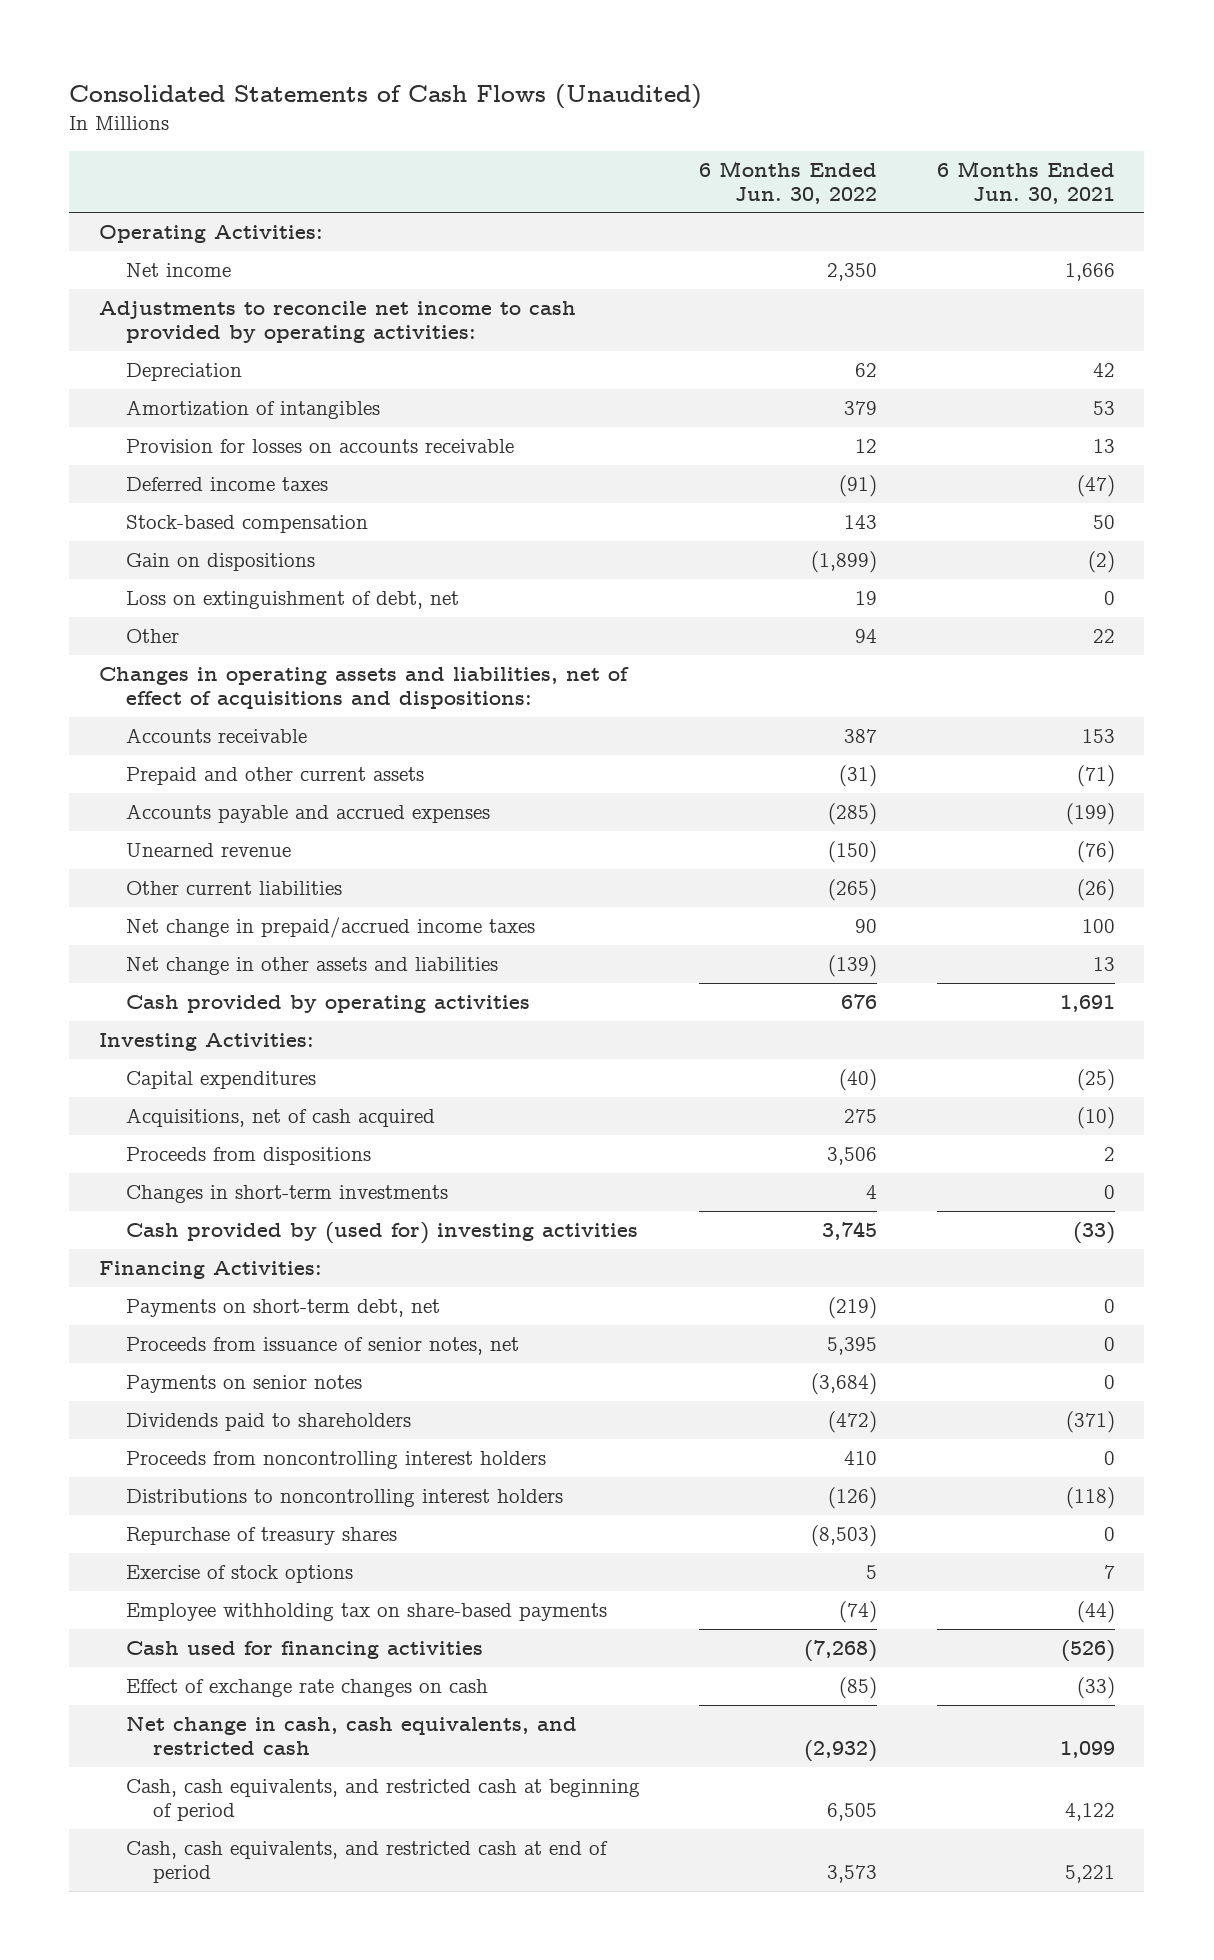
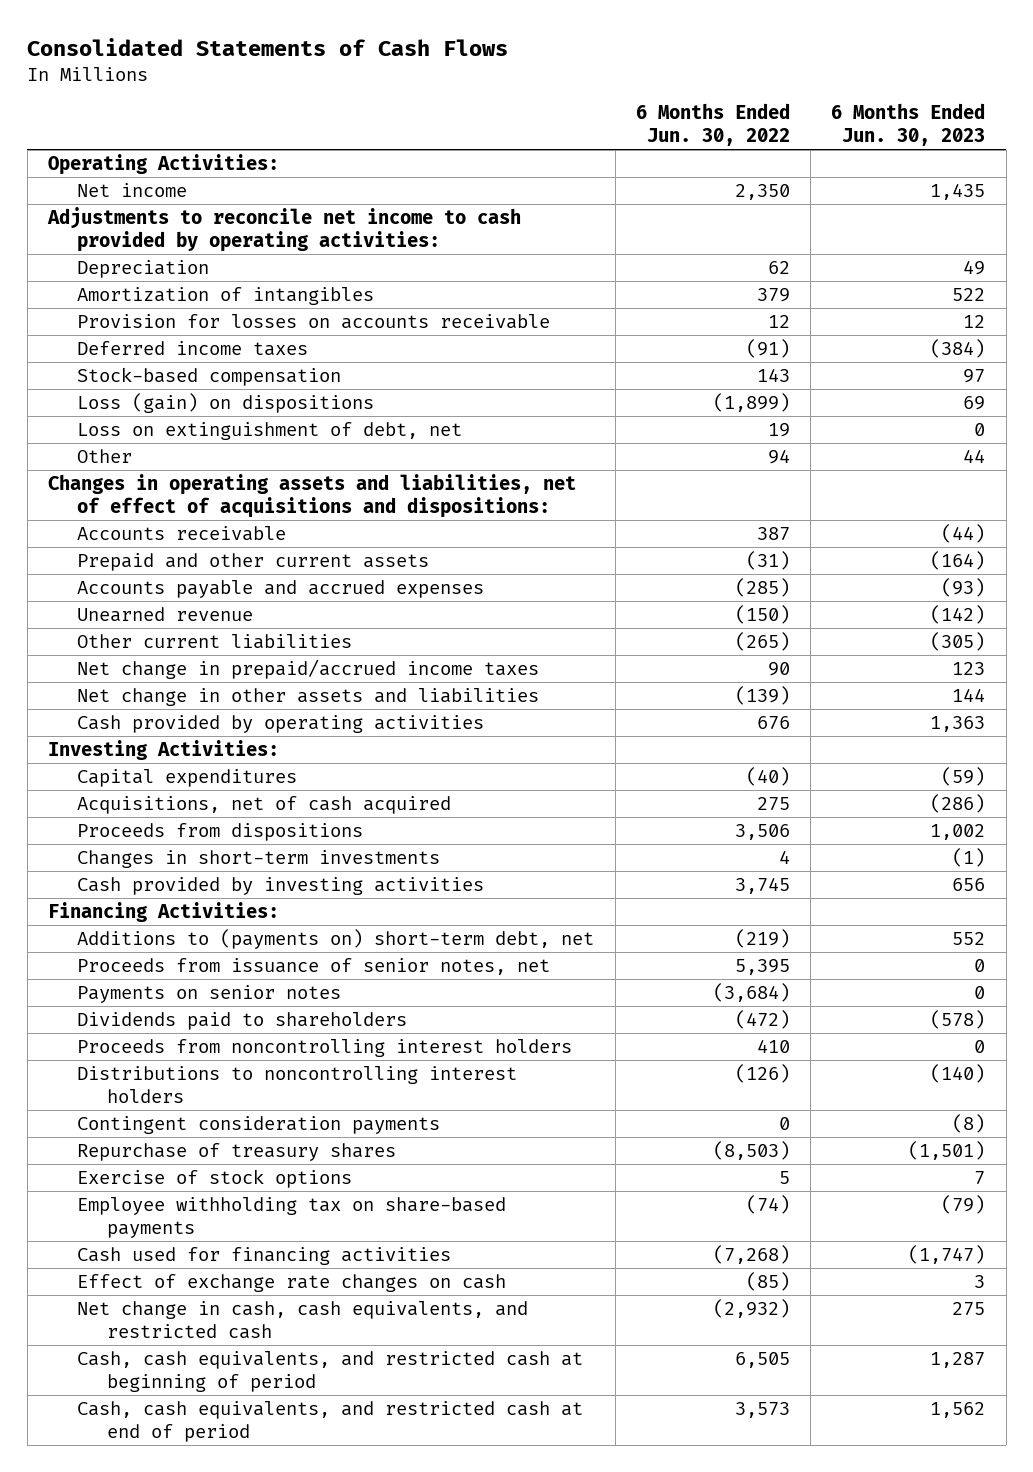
- Consolidated Statements of Cash Flows (Unaudited)
+ Consolidated Statements of Cash Flows
- | 6 Months Ended Jun. 30, 2022 | 6 Months Ended Jun. 30, 2021
+ | 6 Months Ended Jun. 30, 2022 | 6 Months Ended Jun. 30, 2023
- Gain on dispositions | (1,899) | (2)
+ Loss (gain) on dispositions | (1,899) | 69
- Cash provided by (used for) investing activities | 3,745 | (33)
+ Cash provided by investing activities | 3,745 | 656
- Payments on short-term debt, net | (219) | 0
+ Additions to (payments on) short-term debt, net | (219) | 552
+ Contingent consideration payments | 0 | (8)

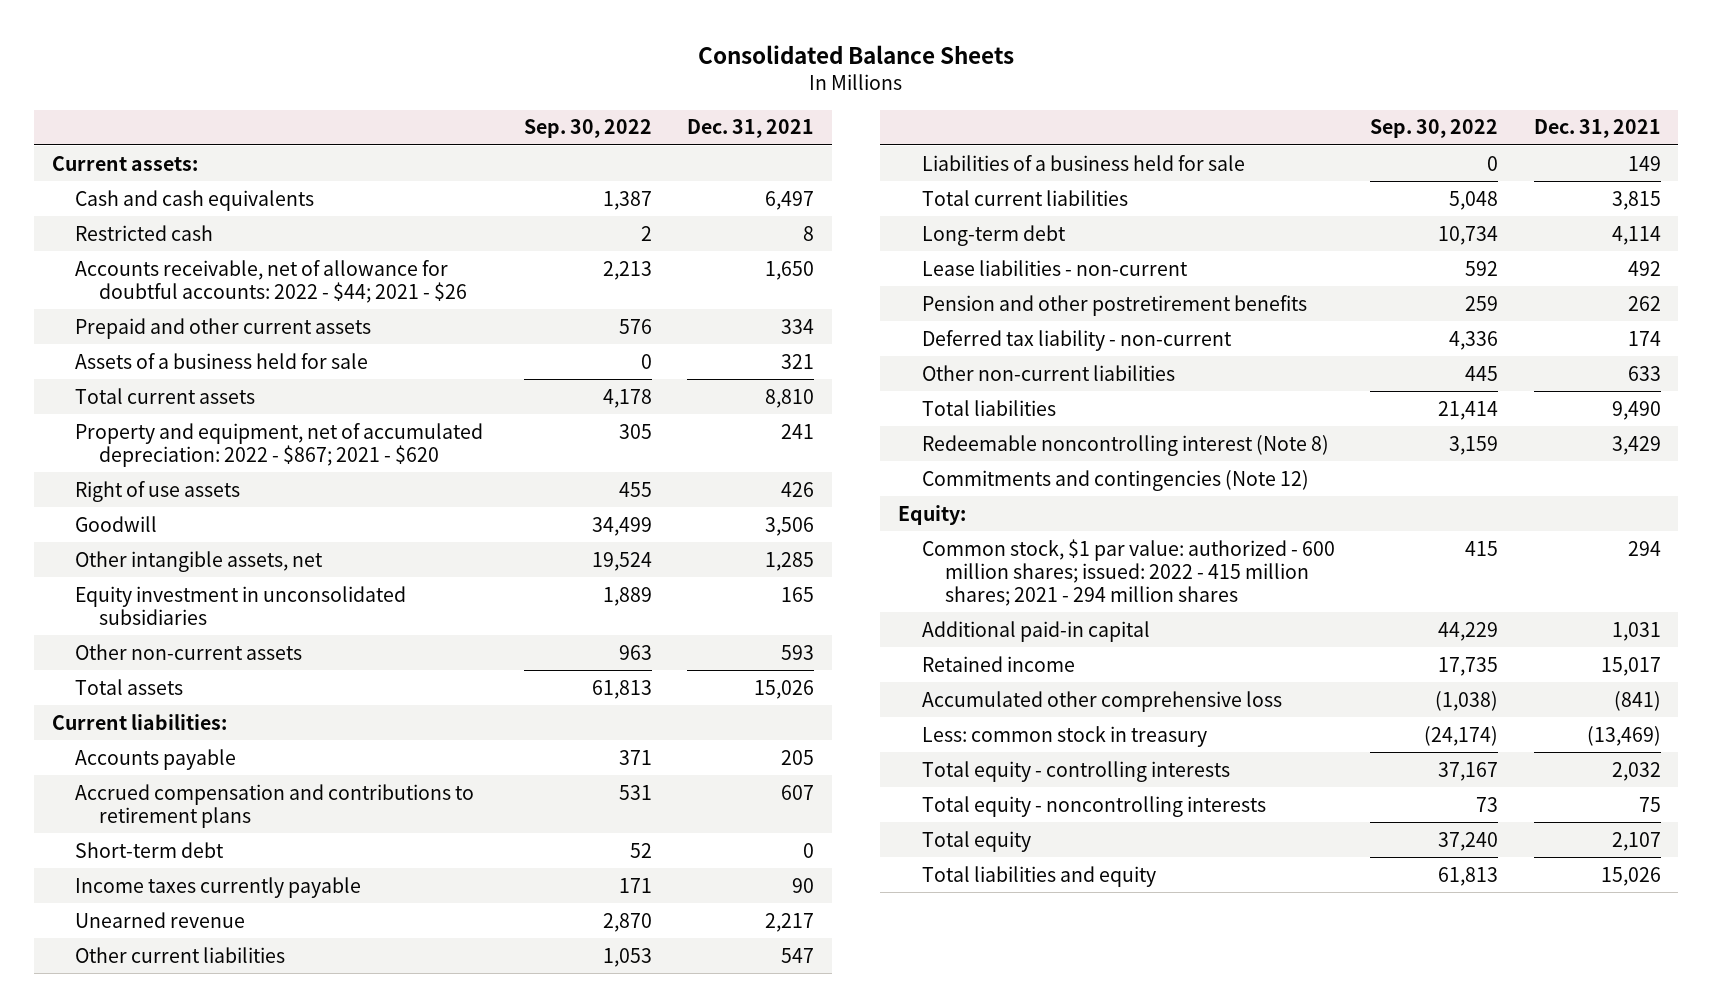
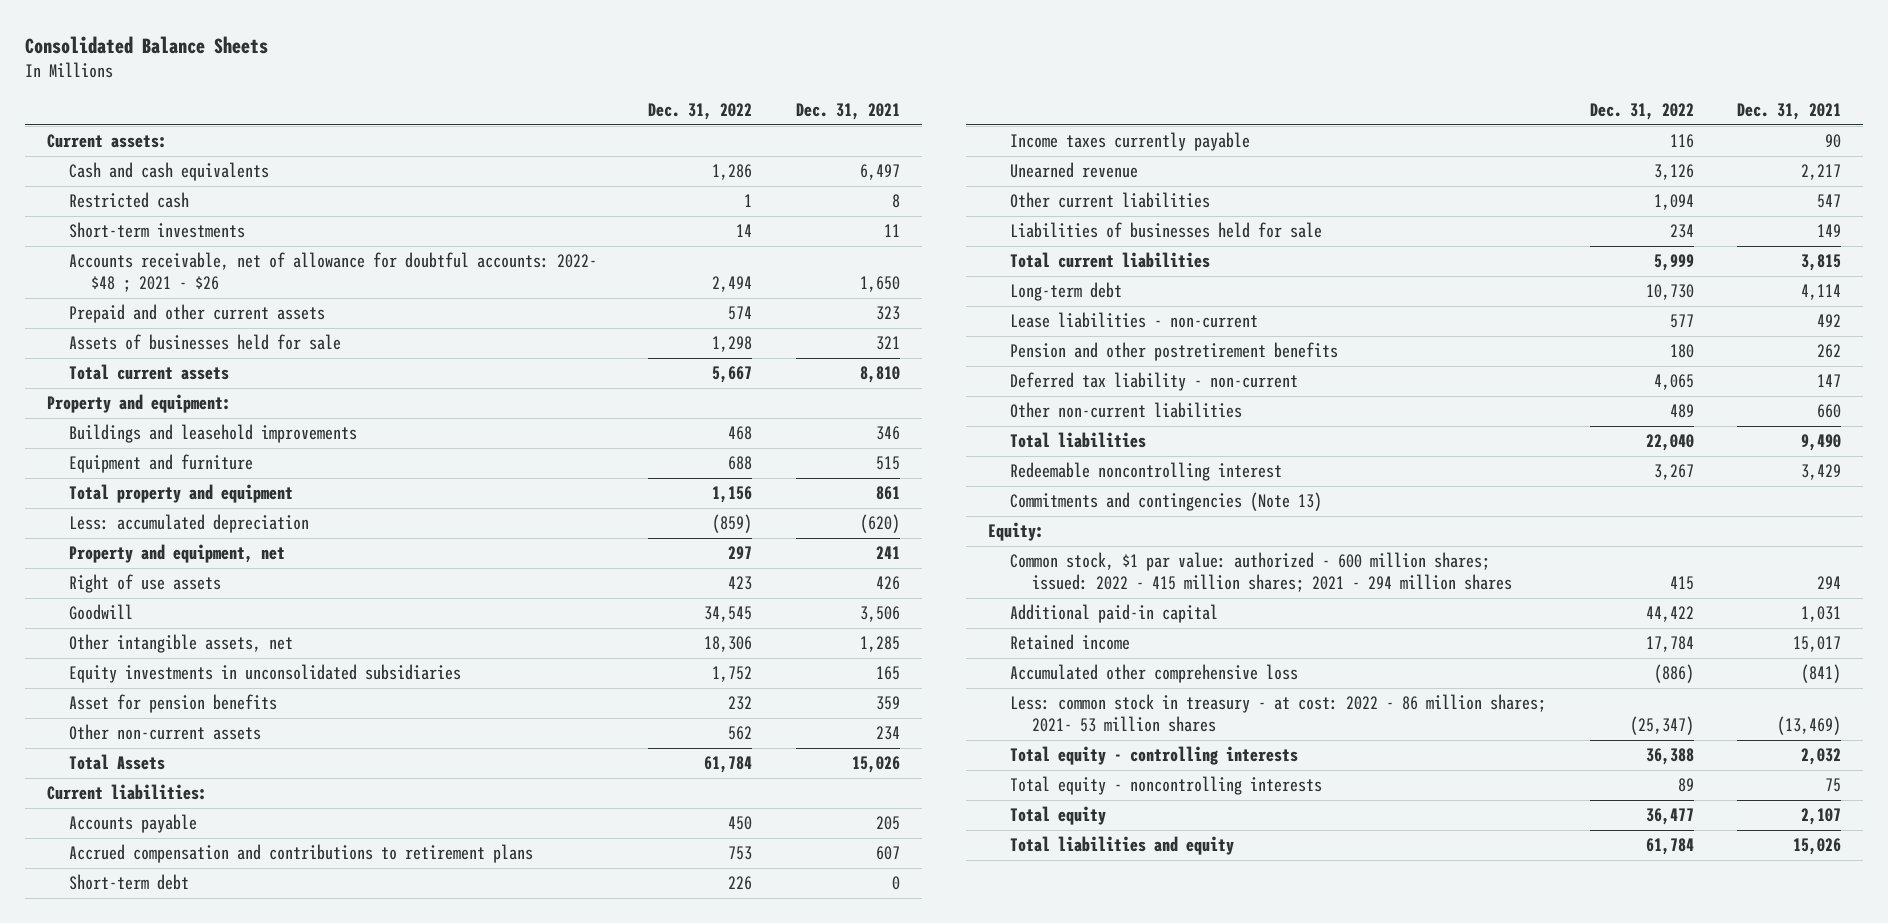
- | Sep. 30, 2022 | Dec. 31, 2021
+ | Dec. 31, 2022 | Dec. 31, 2021
- Accounts receivable, net of allowance for doubtful accounts: 2022 - $44; 2021 - $26 | 2,213 | 1,650
- Prepaid and other current assets | 576 | 334
- Assets of a business held for sale | 0 | 321
+ Short-term investments | 14 | 11
+ Accounts receivable, net of allowance for doubtful accounts: 2022- $48 ; 2021 - $26 | 2,494 | 1,650
+ Prepaid and other current assets | 574 | 323
+ Assets of businesses held for sale | 1,298 | 321
- Property and equipment, net of accumulated depreciation: 2022 - $867; 2021 - $620 | 305 | 241
+ Property and equipment:
+ Buildings and leasehold improvements | 468 | 346
+ Equipment and furniture | 688 | 515
+ Total property and equipment | 1,156 | 861
+ Less: accumulated depreciation | (859) | (620)
+ Property and equipment, net | 297 | 241
- Equity investment in unconsolidated subsidiaries | 1,889 | 165
- Other non-current assets | 963 | 593
- Total assets | 61,813 | 15,026
+ Equity investments in unconsolidated subsidiaries | 1,752 | 165
+ Asset for pension benefits | 232 | 359
+ Other non-current assets | 562 | 234
+ Total Assets | 61,784 | 15,026
- Liabilities of a business held for sale | 0 | 149
+ Liabilities of businesses held for sale | 234 | 149
- Deferred tax liability - non-current | 4,336 | 174
- Other non-current liabilities | 445 | 633
+ Deferred tax liability - non-current | 4,065 | 147
+ Other non-current liabilities | 489 | 660
- Redeemable noncontrolling interest (Note 8) | 3,159 | 3,429
- Commitments and contingencies (Note 12)
+ Redeemable noncontrolling interest | 3,267 | 3,429
+ Commitments and contingencies (Note 13)
- Less: common stock in treasury | (24,174) | (13,469)
+ Less: common stock in treasury - at cost: 2022 - 86 million shares; 2021- 53 million shares | (25,347) | (13,469)

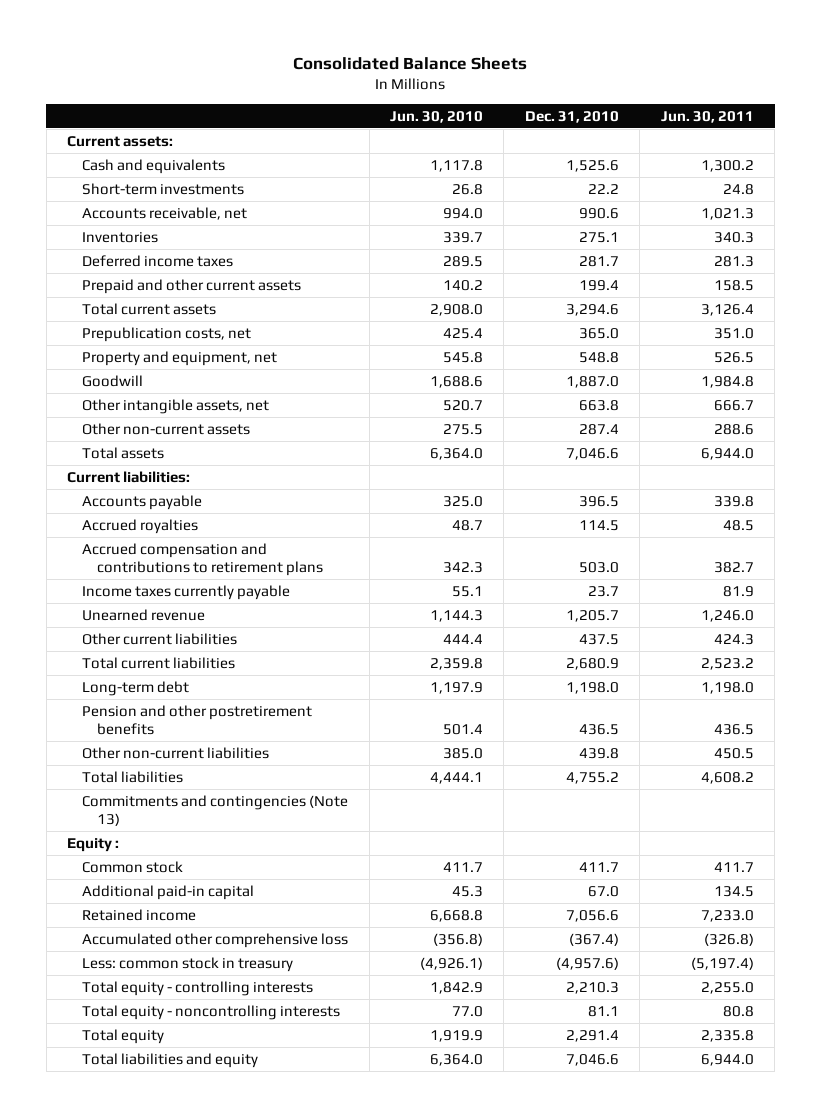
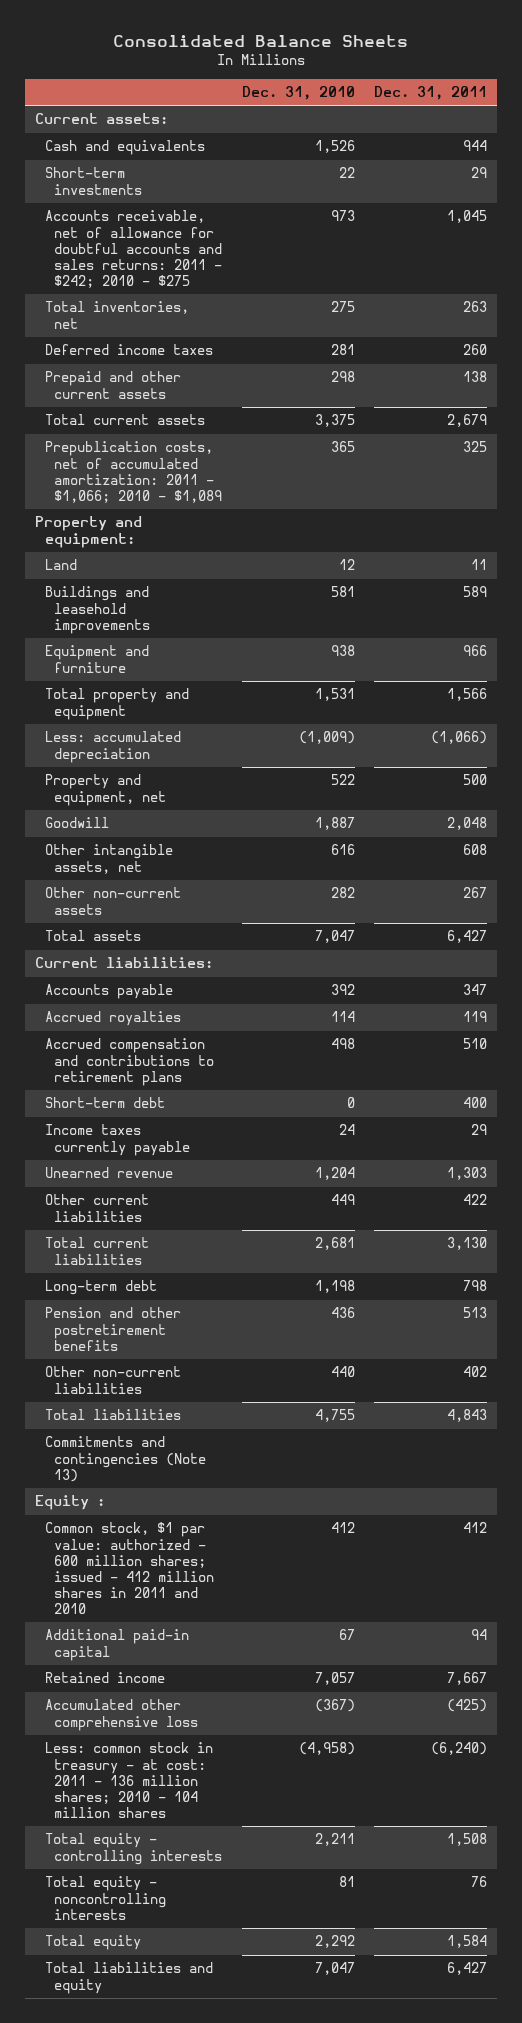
- | Jun. 30, 2010 | Dec. 31, 2010 | Jun. 30, 2011
+ | Dec. 31, 2010 | Dec. 31, 2011
- Cash and equivalents | 1,117.8 | 1,525.6 | 1,300.2
- Short-term investments | 26.8 | 22.2 | 24.8
- Accounts receivable, net | 994.0 | 990.6 | 1,021.3
- Inventories | 339.7 | 275.1 | 340.3
- Deferred income taxes | 289.5 | 281.7 | 281.3
- Prepaid and other current assets | 140.2 | 199.4 | 158.5
- Total current assets | 2,908.0 | 3,294.6 | 3,126.4
- Prepublication costs, net | 425.4 | 365.0 | 351.0
- Property and equipment, net | 545.8 | 548.8 | 526.5
- Goodwill | 1,688.6 | 1,887.0 | 1,984.8
- Other intangible assets, net | 520.7 | 663.8 | 666.7
- Other non-current assets | 275.5 | 287.4 | 288.6
- Total assets | 6,364.0 | 7,046.6 | 6,944.0
+ Cash and equivalents | 1,526 | 944
+ Short-term investments | 22 | 29
+ Accounts receivable, net of allowance for doubtful accounts and sales returns: 2011 - $242; 2010 - $275 | 973 | 1,045
+ Total inventories, net | 275 | 263
+ Deferred income taxes | 281 | 260
+ Prepaid and other current assets | 298 | 138
+ Total current assets | 3,375 | 2,679
+ Prepublication costs, net of accumulated amortization: 2011 - $1,066; 2010 - $1,089 | 365 | 325
+ Property and equipment:
+ Land | 12 | 11
+ Buildings and leasehold improvements | 581 | 589
+ Equipment and furniture | 938 | 966
+ Total property and equipment | 1,531 | 1,566
+ Less: accumulated depreciation | (1,009) | (1,066)
+ Property and equipment, net | 522 | 500
+ Goodwill | 1,887 | 2,048
+ Other intangible assets, net | 616 | 608
+ Other non-current assets | 282 | 267
+ Total assets | 7,047 | 6,427
- Accounts payable | 325.0 | 396.5 | 339.8
- Accrued royalties | 48.7 | 114.5 | 48.5
- Accrued compensation and contributions to retirement plans | 342.3 | 503.0 | 382.7
- Income taxes currently payable | 55.1 | 23.7 | 81.9
- Unearned revenue | 1,144.3 | 1,205.7 | 1,246.0
- Other current liabilities | 444.4 | 437.5 | 424.3
- Total current liabilities | 2,359.8 | 2,680.9 | 2,523.2
- Long-term debt | 1,197.9 | 1,198.0 | 1,198.0
- Pension and other postretirement benefits | 501.4 | 436.5 | 436.5
- Other non-current liabilities | 385.0 | 439.8 | 450.5
- Total liabilities | 4,444.1 | 4,755.2 | 4,608.2
+ Accounts payable | 392 | 347
+ Accrued royalties | 114 | 119
+ Accrued compensation and contributions to retirement plans | 498 | 510
+ Short-term debt | 0 | 400
+ Income taxes currently payable | 24 | 29
+ Unearned revenue | 1,204 | 1,303
+ Other current liabilities | 449 | 422
+ Total current liabilities | 2,681 | 3,130
+ Long-term debt | 1,198 | 798
+ Pension and other postretirement benefits | 436 | 513
+ Other non-current liabilities | 440 | 402
+ Total liabilities | 4,755 | 4,843
- Common stock | 411.7 | 411.7 | 411.7
- Additional paid-in capital | 45.3 | 67.0 | 134.5
- Retained income | 6,668.8 | 7,056.6 | 7,233.0
- Accumulated other comprehensive loss | (356.8) | (367.4) | (326.8)
- Less: common stock in treasury | (4,926.1) | (4,957.6) | (5,197.4)
- Total equity - controlling interests | 1,842.9 | 2,210.3 | 2,255.0
- Total equity - noncontrolling interests | 77.0 | 81.1 | 80.8
- Total equity | 1,919.9 | 2,291.4 | 2,335.8
- Total liabilities and equity | 6,364.0 | 7,046.6 | 6,944.0
+ Common stock, $1 par value: authorized - 600 million shares; issued - 412 million shares in 2011 and 2010 | 412 | 412
+ Additional paid-in capital | 67 | 94
+ Retained income | 7,057 | 7,667
+ Accumulated other comprehensive loss | (367) | (425)
+ Less: common stock in treasury - at cost: 2011 - 136 million shares; 2010 - 104 million shares | (4,958) | (6,240)
+ Total equity - controlling interests | 2,211 | 1,508
+ Total equity - noncontrolling interests | 81 | 76
+ Total equity | 2,292 | 1,584
+ Total liabilities and equity | 7,047 | 6,427

